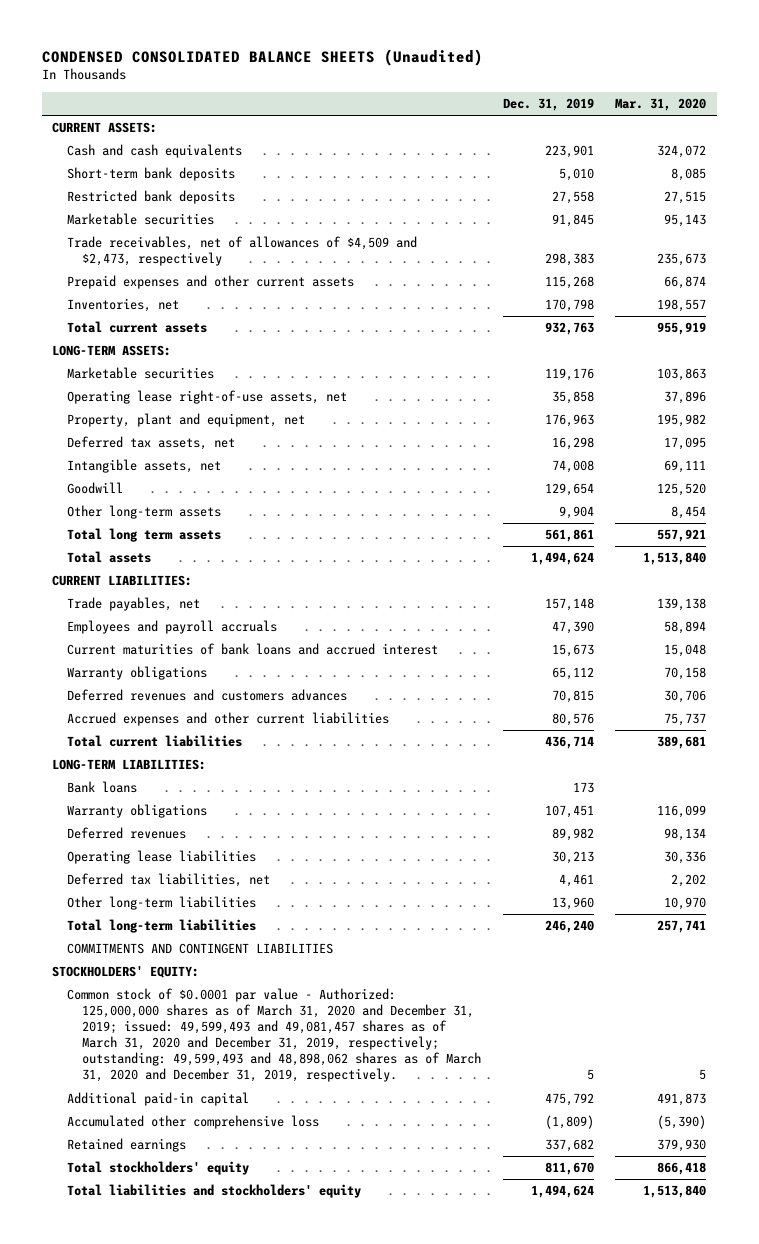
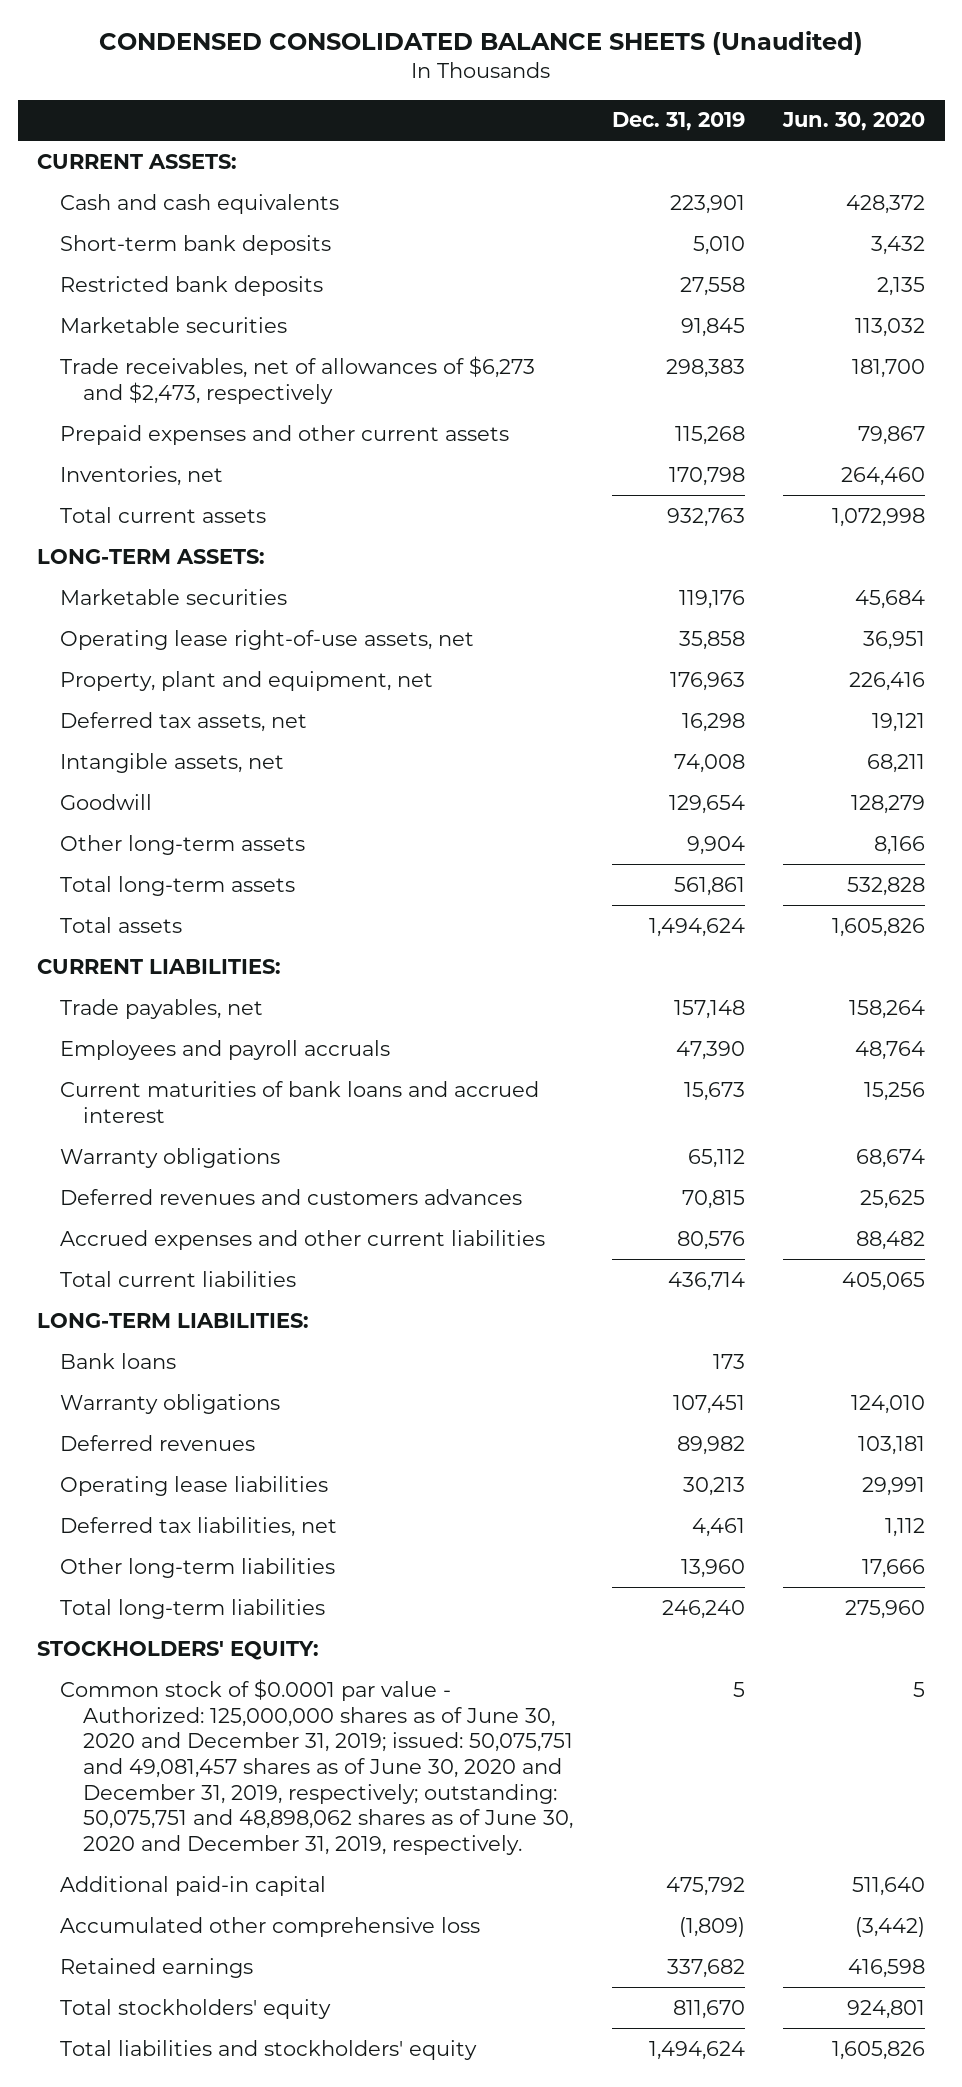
- | Dec. 31, 2019 | Mar. 31, 2020
+ | Dec. 31, 2019 | Jun. 30, 2020
- Trade receivables, net of allowances of $4,509 and $2,473, respectively | 298,383 | 235,673
+ Trade receivables, net of allowances of $6,273 and $2,473, respectively | 298,383 | 181,700
- Total long term assets | 561,861 | 557,921
+ Total long-term assets | 561,861 | 532,828
- COMMITMENTS AND CONTINGENT LIABILITIES
- Common stock of $0.0001 par value - Authorized: 125,000,000 shares as of March 31, 2020 and December 31, 2019; issued: 49,599,493 and 49,081,457 shares as of March 31, 2020 and December 31, 2019, respectively; outstanding: 49,599,493 and 48,898,062 shares as of March 31, 2020 and December 31, 2019, respectively. | 5 | 5
+ Common stock of $0.0001 par value - Authorized: 125,000,000 shares as of June 30, 2020 and December 31, 2019; issued: 50,075,751 and 49,081,457 shares as of June 30, 2020 and December 31, 2019, respectively; outstanding: 50,075,751 and 48,898,062 shares as of June 30, 2020 and December 31, 2019, respectively. | 5 | 5

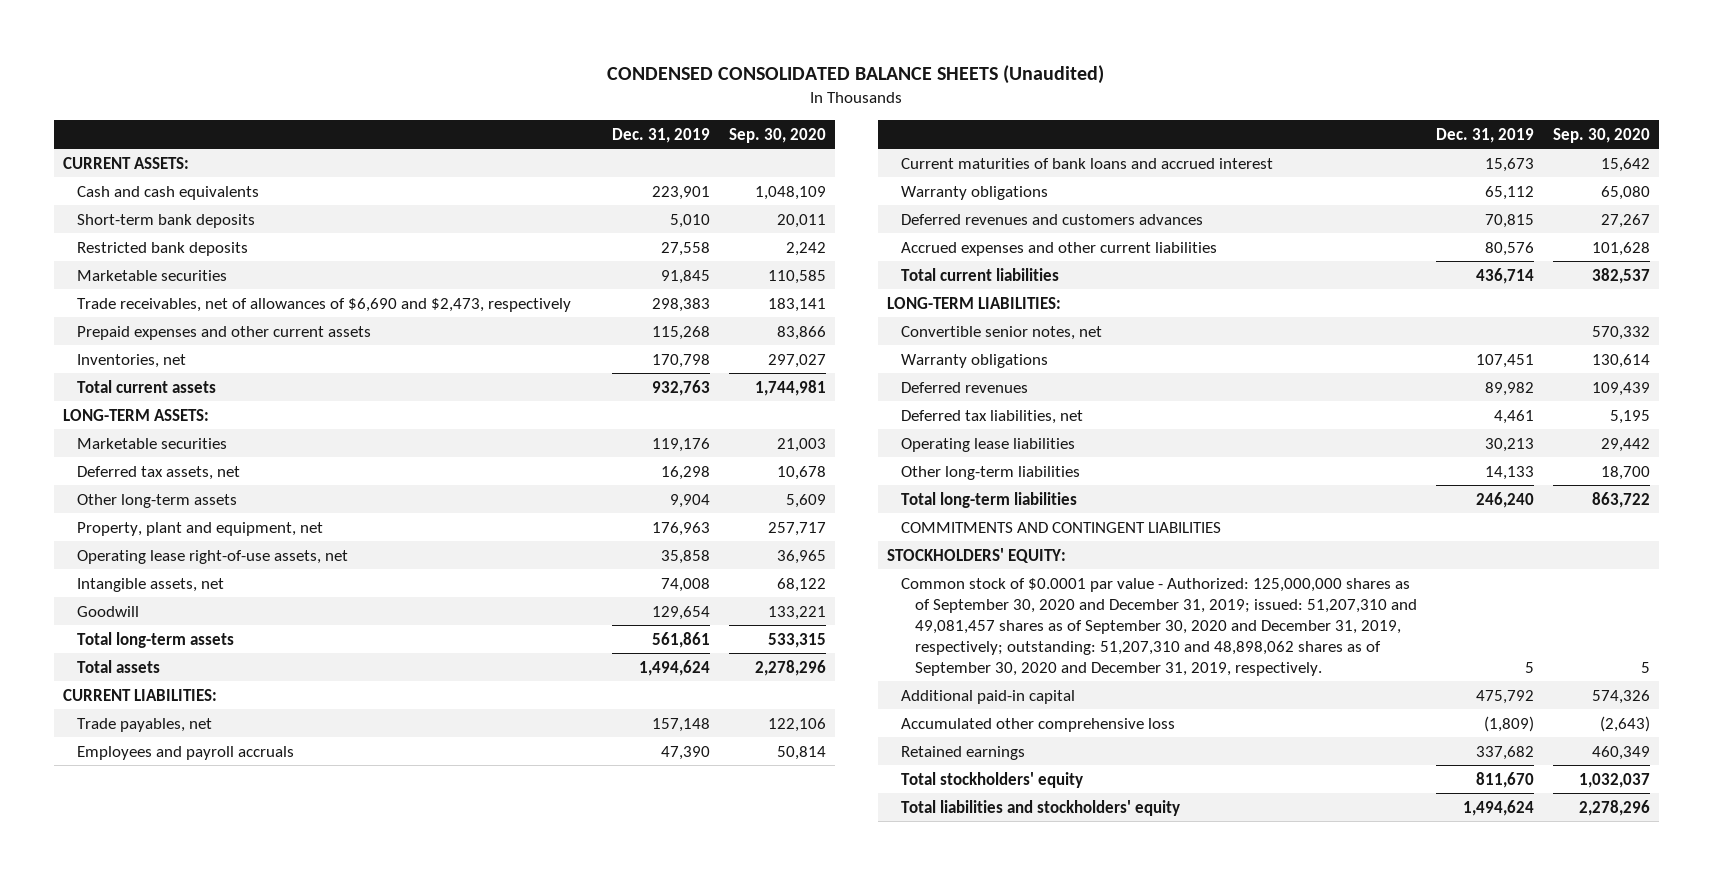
- | Dec. 31, 2019 | Jun. 30, 2020
+ | Dec. 31, 2019 | Sep. 30, 2020
- Trade receivables, net of allowances of $6,273 and $2,473, respectively | 298,383 | 181,700
+ Trade receivables, net of allowances of $6,690 and $2,473, respectively | 298,383 | 183,141
moved up: Other long-term assets | 9,904 | 5,609
moved down: Property, plant and equipment, net | 176,963 | 257,717
moved down: Operating lease right-of-use assets, net | 35,858 | 36,965
- Bank loans | 173 |
+ Convertible senior notes, net | | 570,332
- Other long-term liabilities | 13,960 | 17,666
moved down: Operating lease liabilities | 30,213 | 29,442
+ Other long-term liabilities | 14,133 | 18,700
+ COMMITMENTS AND CONTINGENT LIABILITIES
- Common stock of $0.0001 par value - Authorized: 125,000,000 shares as of June 30, 2020 and December 31, 2019; issued: 50,075,751 and 49,081,457 shares as of June 30, 2020 and December 31, 2019, respectively; outstanding: 50,075,751 and 48,898,062 shares as of June 30, 2020 and December 31, 2019, respectively. | 5 | 5
+ Common stock of $0.0001 par value - Authorized: 125,000,000 shares as of September 30, 2020 and December 31, 2019; issued: 51,207,310 and 49,081,457 shares as of September 30, 2020 and December 31, 2019, respectively; outstanding: 51,207,310 and 48,898,062 shares as of September 30, 2020 and December 31, 2019, respectively. | 5 | 5

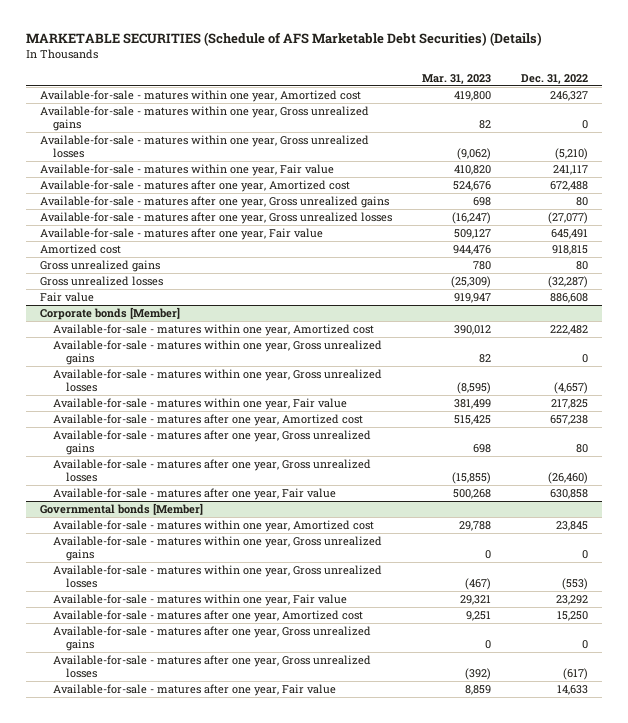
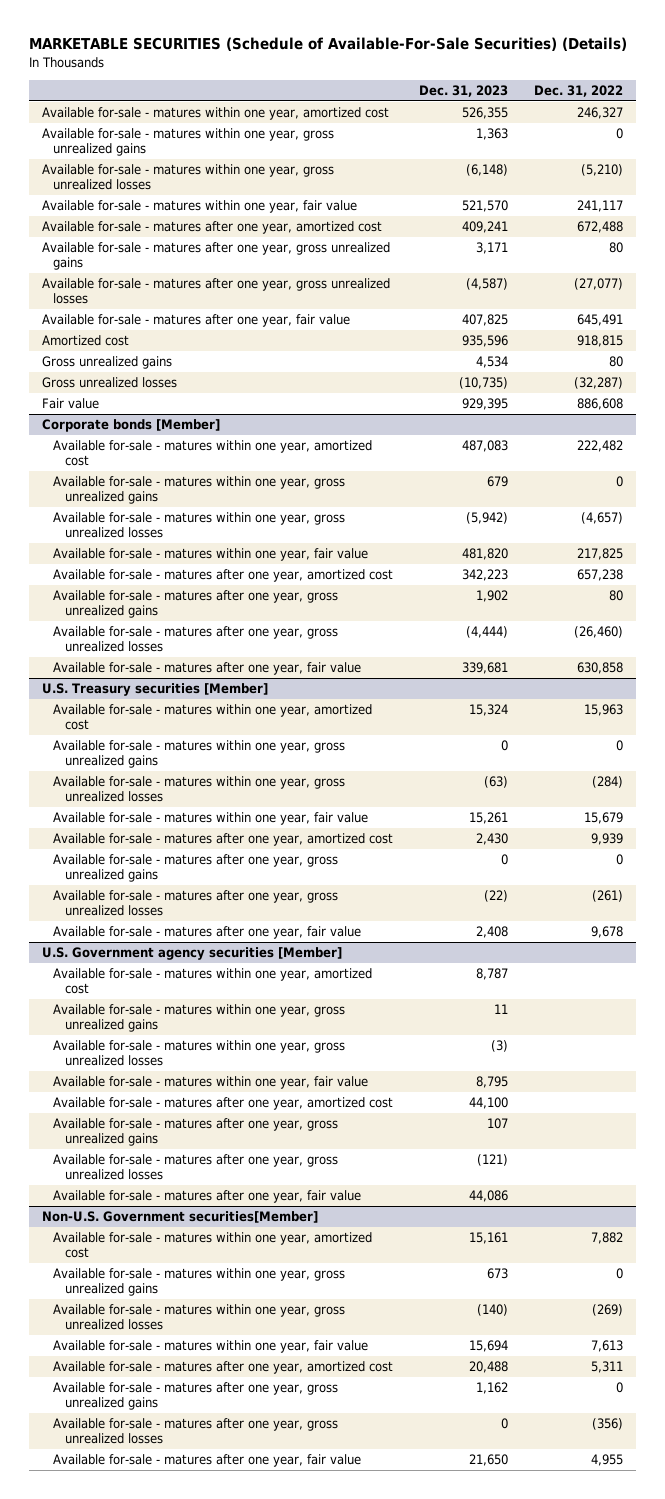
- MARKETABLE SECURITIES (Schedule of AFS Marketable Debt Securities) (Details)
+ MARKETABLE SECURITIES (Schedule of Available-For-Sale Securities) (Details)
- | Mar. 31, 2023 | Dec. 31, 2022
+ | Dec. 31, 2023 | Dec. 31, 2022
- Available-for-sale - matures within one year, Amortized cost | 419,800 | 246,327
- Available-for-sale - matures within one year, Gross unrealized gains | 82 | 0
- Available-for-sale - matures within one year, Gross unrealized losses | (9,062) | (5,210)
- Available-for-sale - matures within one year, Fair value | 410,820 | 241,117
- Available-for-sale - matures after one year, Amortized cost | 524,676 | 672,488
- Available-for-sale - matures after one year, Gross unrealized gains | 698 | 80
- Available-for-sale - matures after one year, Gross unrealized losses | (16,247) | (27,077)
- Available-for-sale - matures after one year, Fair value | 509,127 | 645,491
+ Available for-sale - matures within one year, amortized cost | 526,355 | 246,327
+ Available for-sale - matures within one year, gross unrealized gains | 1,363 | 0
+ Available for-sale - matures within one year, gross unrealized losses | (6,148) | (5,210)
+ Available for-sale - matures within one year, fair value | 521,570 | 241,117
+ Available for-sale - matures after one year, amortized cost | 409,241 | 672,488
+ Available for-sale - matures after one year, gross unrealized gains | 3,171 | 80
+ Available for-sale - matures after one year, gross unrealized losses | (4,587) | (27,077)
+ Available for-sale - matures after one year, fair value | 407,825 | 645,491
@ Corporate bonds [Member]
- Available-for-sale - matures within one year, Amortized cost | 390,012 | 222,482
- Available-for-sale - matures within one year, Gross unrealized gains | 82 | 0
- Available-for-sale - matures within one year, Gross unrealized losses | (8,595) | (4,657)
- Available-for-sale - matures within one year, Fair value | 381,499 | 217,825
- Available-for-sale - matures after one year, Amortized cost | 515,425 | 657,238
- Available-for-sale - matures after one year, Gross unrealized gains | 698 | 80
- Available-for-sale - matures after one year, Gross unrealized losses | (15,855) | (26,460)
- Available-for-sale - matures after one year, Fair value | 500,268 | 630,858
- Governmental bonds [Member]
- Available-for-sale - matures within one year, Amortized cost | 29,788 | 23,845
- Available-for-sale - matures within one year, Gross unrealized gains | 0 | 0
- Available-for-sale - matures within one year, Gross unrealized losses | (467) | (553)
- Available-for-sale - matures within one year, Fair value | 29,321 | 23,292
- Available-for-sale - matures after one year, Amortized cost | 9,251 | 15,250
- Available-for-sale - matures after one year, Gross unrealized gains | 0 | 0
- Available-for-sale - matures after one year, Gross unrealized losses | (392) | (617)
- Available-for-sale - matures after one year, Fair value | 8,859 | 14,633
@ Corporate bonds [Member]
+ Available for-sale - matures within one year, amortized cost | 487,083 | 222,482
+ Available for-sale - matures within one year, gross unrealized gains | 679 | 0
+ Available for-sale - matures within one year, gross unrealized losses | (5,942) | (4,657)
+ Available for-sale - matures within one year, fair value | 481,820 | 217,825
+ Available for-sale - matures after one year, amortized cost | 342,223 | 657,238
+ Available for-sale - matures after one year, gross unrealized gains | 1,902 | 80
+ Available for-sale - matures after one year, gross unrealized losses | (4,444) | (26,460)
+ Available for-sale - matures after one year, fair value | 339,681 | 630,858
+ U.S. Treasury securities [Member]
+ Available for-sale - matures within one year, amortized cost | 15,324 | 15,963
+ Available for-sale - matures within one year, gross unrealized gains | 0 | 0
+ Available for-sale - matures within one year, gross unrealized losses | (63) | (284)
+ Available for-sale - matures within one year, fair value | 15,261 | 15,679
+ Available for-sale - matures after one year, amortized cost | 2,430 | 9,939
+ Available for-sale - matures after one year, gross unrealized gains | 0 | 0
+ Available for-sale - matures after one year, gross unrealized losses | (22) | (261)
+ Available for-sale - matures after one year, fair value | 2,408 | 9,678
+ U.S. Government agency securities [Member]
+ Available for-sale - matures within one year, amortized cost | 8,787 |
+ Available for-sale - matures within one year, gross unrealized gains | 11 |
+ Available for-sale - matures within one year, gross unrealized losses | (3) |
+ Available for-sale - matures within one year, fair value | 8,795 |
+ Available for-sale - matures after one year, amortized cost | 44,100 |
+ Available for-sale - matures after one year, gross unrealized gains | 107 |
+ Available for-sale - matures after one year, gross unrealized losses | (121) |
+ Available for-sale - matures after one year, fair value | 44,086 |
+ Non-U.S. Government securities[Member]
+ Available for-sale - matures within one year, amortized cost | 15,161 | 7,882
+ Available for-sale - matures within one year, gross unrealized gains | 673 | 0
+ Available for-sale - matures within one year, gross unrealized losses | (140) | (269)
+ Available for-sale - matures within one year, fair value | 15,694 | 7,613
+ Available for-sale - matures after one year, amortized cost | 20,488 | 5,311
+ Available for-sale - matures after one year, gross unrealized gains | 1,162 | 0
+ Available for-sale - matures after one year, gross unrealized losses | 0 | (356)
+ Available for-sale - matures after one year, fair value | 21,650 | 4,955

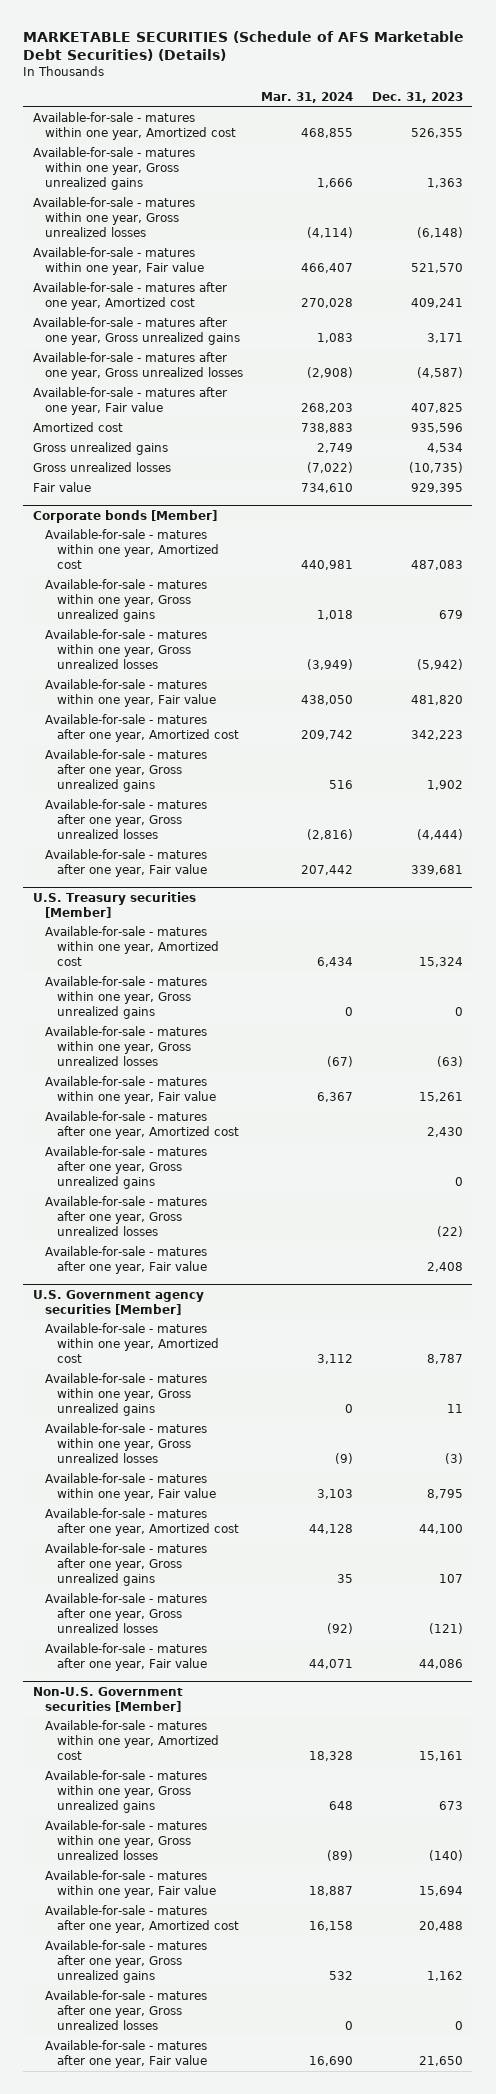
- MARKETABLE SECURITIES (Schedule of Available-For-Sale Securities) (Details)
+ MARKETABLE SECURITIES (Schedule of AFS Marketable Debt Securities) (Details)
- | Dec. 31, 2023 | Dec. 31, 2022
+ | Mar. 31, 2024 | Dec. 31, 2023
- Available for-sale - matures within one year, amortized cost | 526,355 | 246,327
- Available for-sale - matures within one year, gross unrealized gains | 1,363 | 0
- Available for-sale - matures within one year, gross unrealized losses | (6,148) | (5,210)
- Available for-sale - matures within one year, fair value | 521,570 | 241,117
- Available for-sale - matures after one year, amortized cost | 409,241 | 672,488
- Available for-sale - matures after one year, gross unrealized gains | 3,171 | 80
- Available for-sale - matures after one year, gross unrealized losses | (4,587) | (27,077)
- Available for-sale - matures after one year, fair value | 407,825 | 645,491
+ Available-for-sale - matures within one year, Amortized cost | 468,855 | 526,355
+ Available-for-sale - matures within one year, Gross unrealized gains | 1,666 | 1,363
+ Available-for-sale - matures within one year, Gross unrealized losses | (4,114) | (6,148)
+ Available-for-sale - matures within one year, Fair value | 466,407 | 521,570
+ Available-for-sale - matures after one year, Amortized cost | 270,028 | 409,241
+ Available-for-sale - matures after one year, Gross unrealized gains | 1,083 | 3,171
+ Available-for-sale - matures after one year, Gross unrealized losses | (2,908) | (4,587)
+ Available-for-sale - matures after one year, Fair value | 268,203 | 407,825
@ Corporate bonds [Member]
- Available for-sale - matures within one year, amortized cost | 487,083 | 222,482
- Available for-sale - matures within one year, gross unrealized gains | 679 | 0
- Available for-sale - matures within one year, gross unrealized losses | (5,942) | (4,657)
- Available for-sale - matures within one year, fair value | 481,820 | 217,825
- Available for-sale - matures after one year, amortized cost | 342,223 | 657,238
- Available for-sale - matures after one year, gross unrealized gains | 1,902 | 80
- Available for-sale - matures after one year, gross unrealized losses | (4,444) | (26,460)
- Available for-sale - matures after one year, fair value | 339,681 | 630,858
+ Available-for-sale - matures within one year, Amortized cost | 440,981 | 487,083
+ Available-for-sale - matures within one year, Gross unrealized gains | 1,018 | 679
+ Available-for-sale - matures within one year, Gross unrealized losses | (3,949) | (5,942)
+ Available-for-sale - matures within one year, Fair value | 438,050 | 481,820
+ Available-for-sale - matures after one year, Amortized cost | 209,742 | 342,223
+ Available-for-sale - matures after one year, Gross unrealized gains | 516 | 1,902
+ Available-for-sale - matures after one year, Gross unrealized losses | (2,816) | (4,444)
+ Available-for-sale - matures after one year, Fair value | 207,442 | 339,681
@ U.S. Treasury securities [Member]
- Available for-sale - matures within one year, amortized cost | 15,324 | 15,963
- Available for-sale - matures within one year, gross unrealized gains | 0 | 0
- Available for-sale - matures within one year, gross unrealized losses | (63) | (284)
- Available for-sale - matures within one year, fair value | 15,261 | 15,679
- Available for-sale - matures after one year, amortized cost | 2,430 | 9,939
- Available for-sale - matures after one year, gross unrealized gains | 0 | 0
- Available for-sale - matures after one year, gross unrealized losses | (22) | (261)
- Available for-sale - matures after one year, fair value | 2,408 | 9,678
+ Available-for-sale - matures within one year, Amortized cost | 6,434 | 15,324
+ Available-for-sale - matures within one year, Gross unrealized gains | 0 | 0
+ Available-for-sale - matures within one year, Gross unrealized losses | (67) | (63)
+ Available-for-sale - matures within one year, Fair value | 6,367 | 15,261
+ Available-for-sale - matures after one year, Amortized cost | | 2,430
+ Available-for-sale - matures after one year, Gross unrealized gains | | 0
+ Available-for-sale - matures after one year, Gross unrealized losses | | (22)
+ Available-for-sale - matures after one year, Fair value | | 2,408
@ U.S. Government agency securities [Member]
- Available for-sale - matures within one year, amortized cost | 8,787 |
- Available for-sale - matures within one year, gross unrealized gains | 11 |
- Available for-sale - matures within one year, gross unrealized losses | (3) |
- Available for-sale - matures within one year, fair value | 8,795 |
- Available for-sale - matures after one year, amortized cost | 44,100 |
- Available for-sale - matures after one year, gross unrealized gains | 107 |
- Available for-sale - matures after one year, gross unrealized losses | (121) |
- Available for-sale - matures after one year, fair value | 44,086 |
- Non-U.S. Government securities[Member]
- Available for-sale - matures within one year, amortized cost | 15,161 | 7,882
- Available for-sale - matures within one year, gross unrealized gains | 673 | 0
- Available for-sale - matures within one year, gross unrealized losses | (140) | (269)
- Available for-sale - matures within one year, fair value | 15,694 | 7,613
- Available for-sale - matures after one year, amortized cost | 20,488 | 5,311
- Available for-sale - matures after one year, gross unrealized gains | 1,162 | 0
- Available for-sale - matures after one year, gross unrealized losses | 0 | (356)
- Available for-sale - matures after one year, fair value | 21,650 | 4,955
@ U.S. Government agency securities [Member]
+ Available-for-sale - matures within one year, Amortized cost | 3,112 | 8,787
+ Available-for-sale - matures within one year, Gross unrealized gains | 0 | 11
+ Available-for-sale - matures within one year, Gross unrealized losses | (9) | (3)
+ Available-for-sale - matures within one year, Fair value | 3,103 | 8,795
+ Available-for-sale - matures after one year, Amortized cost | 44,128 | 44,100
+ Available-for-sale - matures after one year, Gross unrealized gains | 35 | 107
+ Available-for-sale - matures after one year, Gross unrealized losses | (92) | (121)
+ Available-for-sale - matures after one year, Fair value | 44,071 | 44,086
+ Non-U.S. Government securities [Member]
+ Available-for-sale - matures within one year, Amortized cost | 18,328 | 15,161
+ Available-for-sale - matures within one year, Gross unrealized gains | 648 | 673
+ Available-for-sale - matures within one year, Gross unrealized losses | (89) | (140)
+ Available-for-sale - matures within one year, Fair value | 18,887 | 15,694
+ Available-for-sale - matures after one year, Amortized cost | 16,158 | 20,488
+ Available-for-sale - matures after one year, Gross unrealized gains | 532 | 1,162
+ Available-for-sale - matures after one year, Gross unrealized losses | 0 | 0
+ Available-for-sale - matures after one year, Fair value | 16,690 | 21,650

